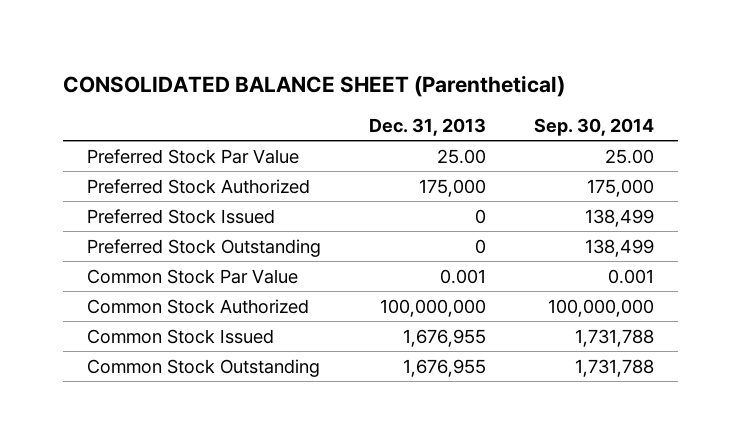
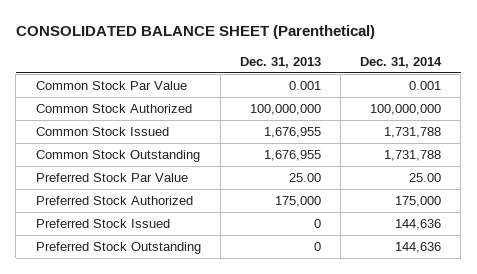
- | Dec. 31, 2013 | Sep. 30, 2014
+ | Dec. 31, 2013 | Dec. 31, 2014
moved down: Preferred Stock Par Value | 25.00 | 25.00
moved down: Preferred Stock Authorized | 175,000 | 175,000
moved down: Preferred Stock Issued | 0 | 144,636
moved down: Preferred Stock Outstanding | 0 | 144,636

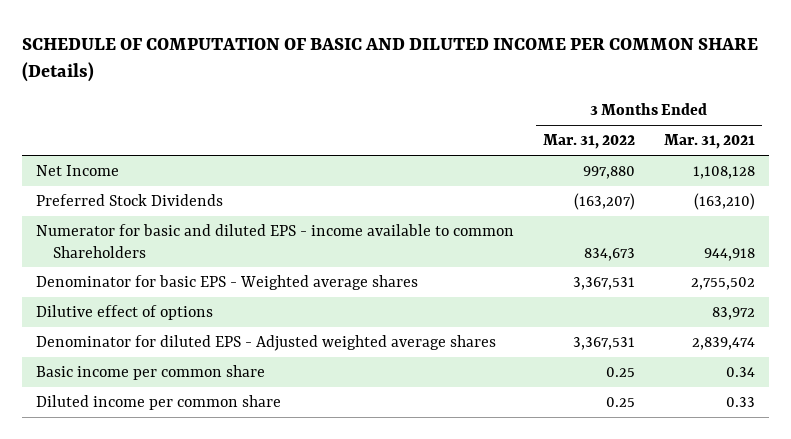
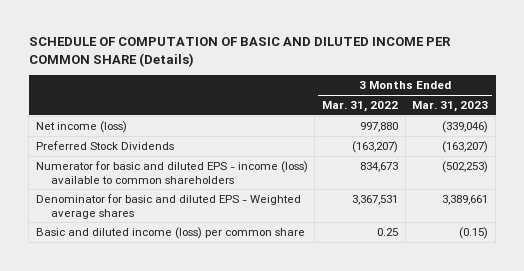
- | 3 Months Ended Mar. 31, 2022 | 3 Months Ended Mar. 31, 2021
+ | 3 Months Ended Mar. 31, 2022 | 3 Months Ended Mar. 31, 2023
- Net Income | 997,880 | 1,108,128
+ Net income (loss) | 997,880 | (339,046)
- Numerator for basic and diluted EPS - income available to common Shareholders | 834,673 | 944,918
- Denominator for basic EPS - Weighted average shares | 3,367,531 | 2,755,502
- Dilutive effect of options | | 83,972
- Denominator for diluted EPS - Adjusted weighted average shares | 3,367,531 | 2,839,474
- Basic income per common share | 0.25 | 0.34
- Diluted income per common share | 0.25 | 0.33
+ Numerator for basic and diluted EPS - income (loss) available to common shareholders | 834,673 | (502,253)
+ Denominator for basic and diluted EPS - Weighted average shares | 3,367,531 | 3,389,661
+ Basic and diluted income (loss) per common share | 0.25 | (0.15)

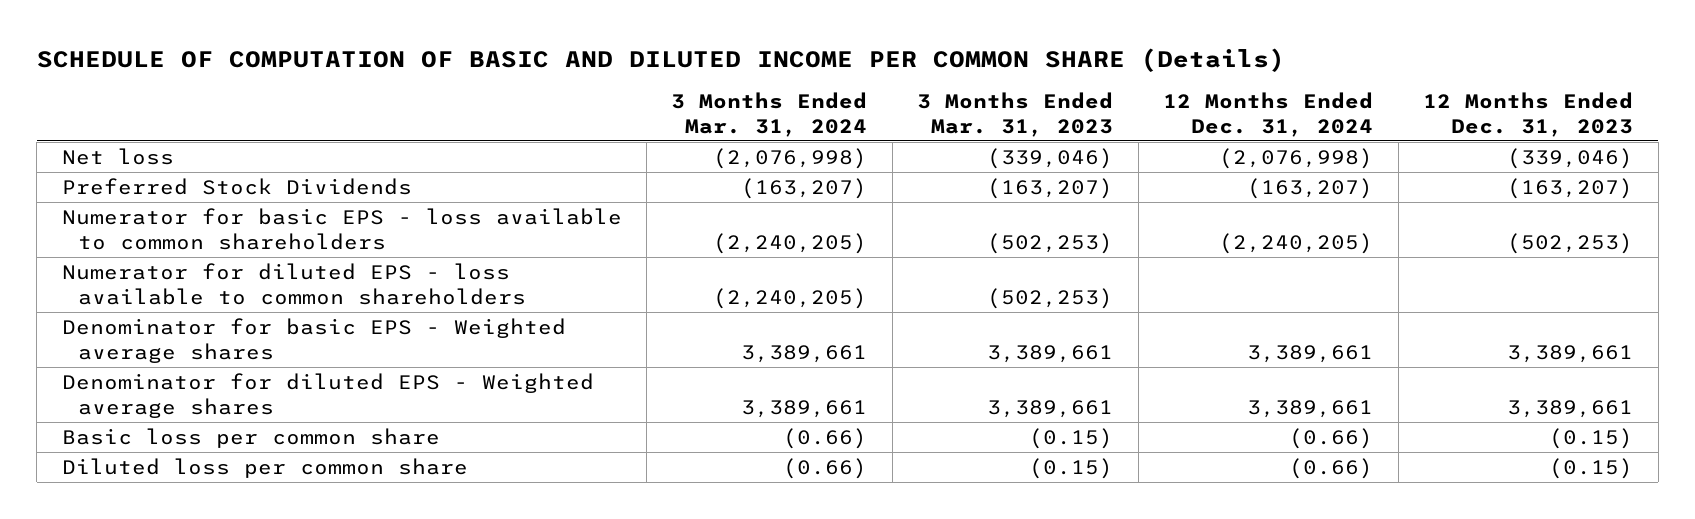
- | 3 Months Ended Mar. 31, 2022 | 3 Months Ended Mar. 31, 2023
+ | 3 Months Ended Mar. 31, 2024 | 3 Months Ended Mar. 31, 2023 | 12 Months Ended Dec. 31, 2024 | 12 Months Ended Dec. 31, 2023
- Net income (loss) | 997,880 | (339,046)
+ Net loss | (2,076,998) | (339,046) | (2,076,998) | (339,046)
- Numerator for basic and diluted EPS - income (loss) available to common shareholders | 834,673 | (502,253)
- Denominator for basic and diluted EPS - Weighted average shares | 3,367,531 | 3,389,661
- Basic and diluted income (loss) per common share | 0.25 | (0.15)
+ Numerator for basic EPS - loss available to common shareholders | (2,240,205) | (502,253) | (2,240,205) | (502,253)
+ Numerator for diluted EPS - loss available to common shareholders | (2,240,205) | (502,253) | |
+ Denominator for basic EPS - Weighted average shares | 3,389,661 | 3,389,661 | 3,389,661 | 3,389,661
+ Denominator for diluted EPS - Weighted average shares | 3,389,661 | 3,389,661 | 3,389,661 | 3,389,661
+ Basic loss per common share | (0.66) | (0.15) | (0.66) | (0.15)
+ Diluted loss per common share | (0.66) | (0.15) | (0.66) | (0.15)

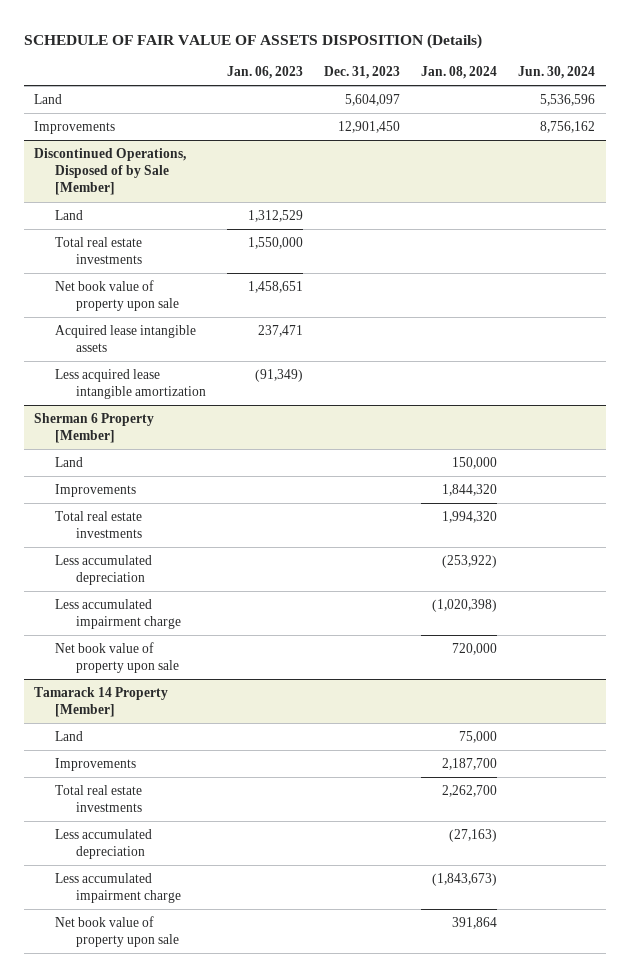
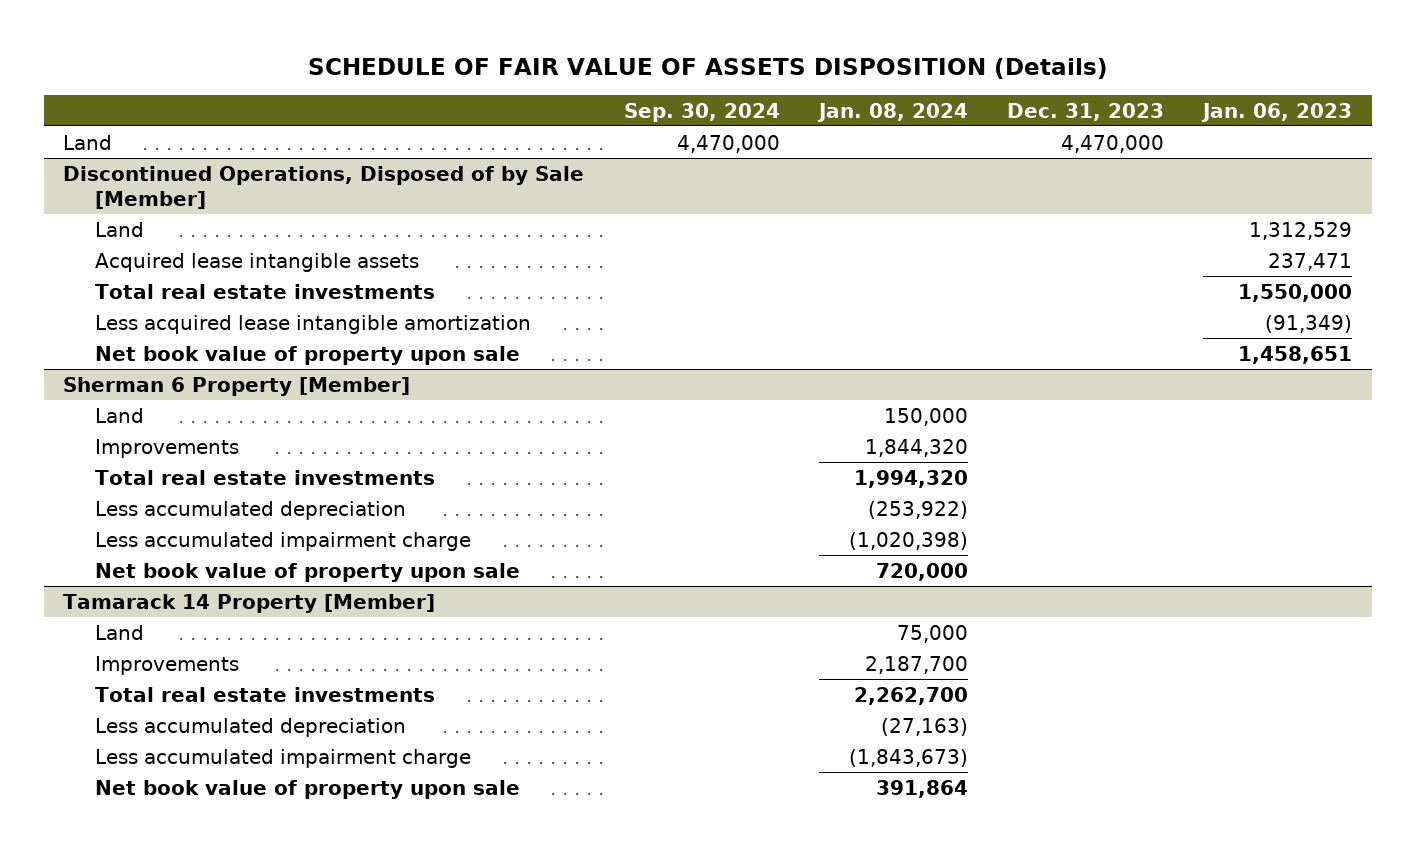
- | Jan. 06, 2023 | Dec. 31, 2023 | Jan. 08, 2024 | Jun. 30, 2024
+ | Sep. 30, 2024 | Jan. 08, 2024 | Dec. 31, 2023 | Jan. 06, 2023
- Land | | 5,604,097 | | 5,536,596
- Improvements | | 12,901,450 | | 8,756,162
+ Land | 4,470,000 | | 4,470,000 |
@ Discontinued Operations, Disposed of by Sale [Member]
moved down: Total real estate investments | | | | 1,550,000
moved down: Net book value of property upon sale | | | | 1,458,651

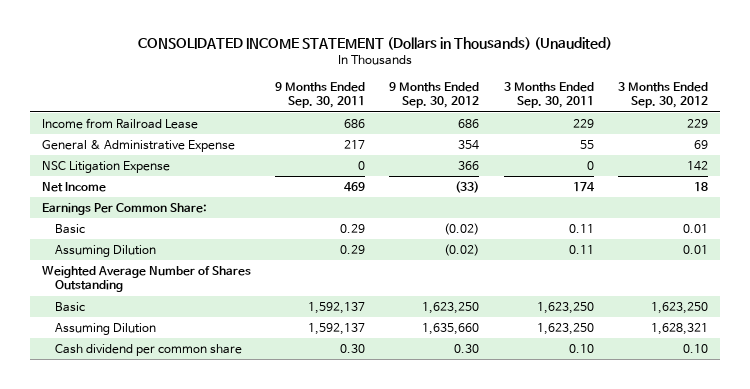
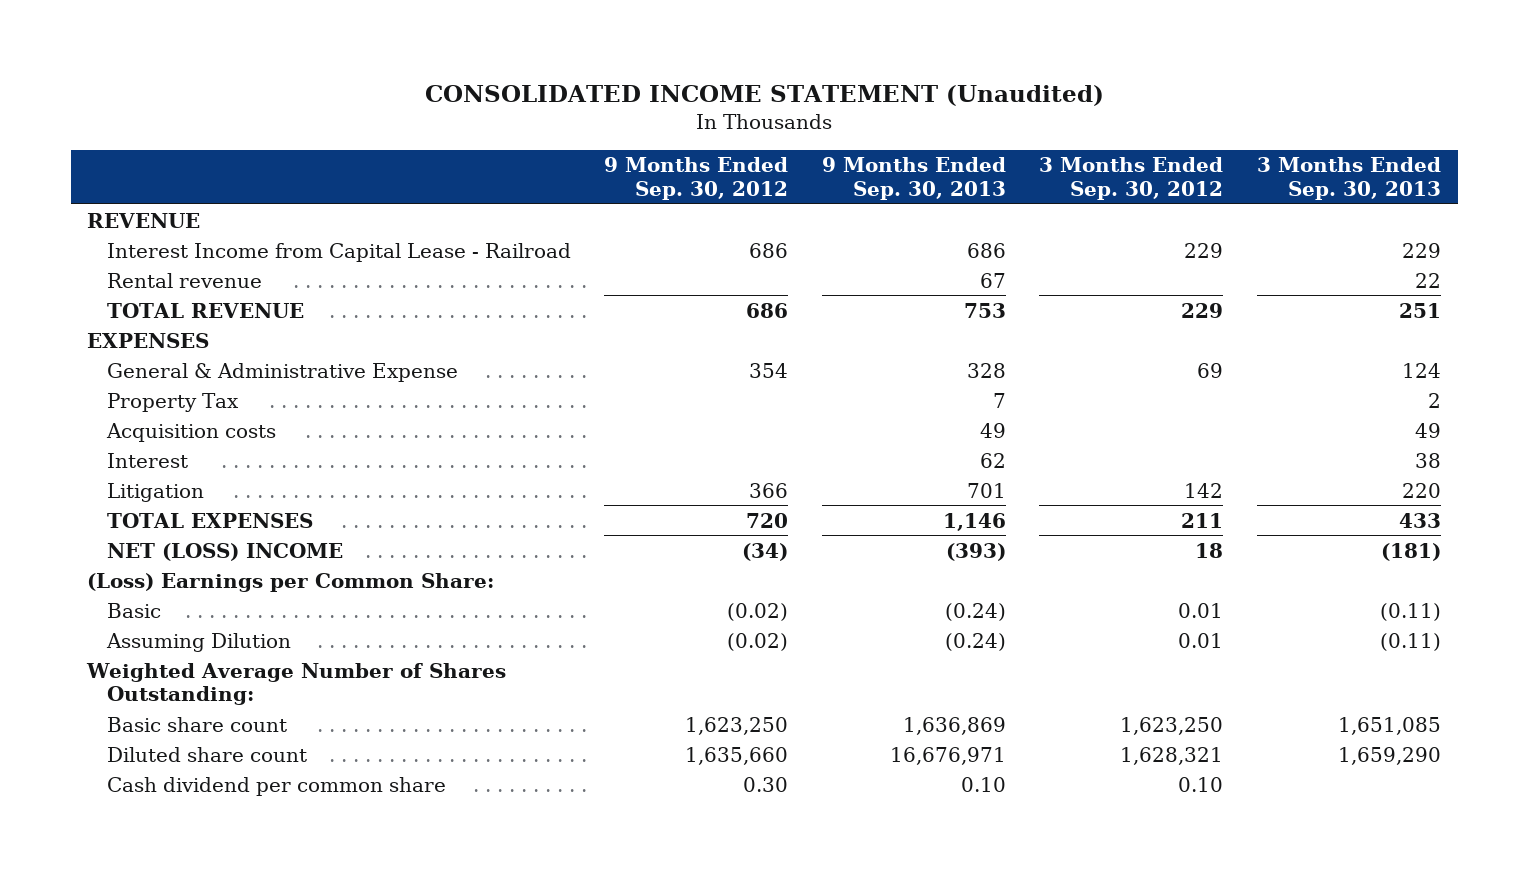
- CONSOLIDATED INCOME STATEMENT (Dollars in Thousands) (Unaudited)
+ CONSOLIDATED INCOME STATEMENT (Unaudited)
- | 9 Months Ended Sep. 30, 2011 | 9 Months Ended Sep. 30, 2012 | 3 Months Ended Sep. 30, 2011 | 3 Months Ended Sep. 30, 2012
+ | 9 Months Ended Sep. 30, 2012 | 9 Months Ended Sep. 30, 2013 | 3 Months Ended Sep. 30, 2012 | 3 Months Ended Sep. 30, 2013
- Income from Railroad Lease | 686 | 686 | 229 | 229
+ REVENUE
+ Interest Income from Capital Lease - Railroad | 686 | 686 | 229 | 229
+ Rental revenue | | 67 | | 22
+ TOTAL REVENUE | 686 | 753 | 229 | 251
+ EXPENSES
- NSC Litigation Expense | 0 | 366 | 0 | 142
- Net Income | 469 | (33) | 174 | 18
- Earnings Per Common Share:
+ Property Tax | | 7 | | 2
+ Acquisition costs | | 49 | | 49
+ Interest | | 62 | | 38
+ Litigation | 366 | 701 | 142 | 220
+ TOTAL EXPENSES | 720 | 1,146 | 211 | 433
+ NET (LOSS) INCOME | (34) | (393) | 18 | (181)
+ (Loss) Earnings per Common Share:
- Weighted Average Number of Shares Outstanding
- Basic | 1,592,137 | 1,623,250 | 1,623,250 | 1,623,250
- Assuming Dilution | 1,592,137 | 1,635,660 | 1,623,250 | 1,628,321
+ Weighted Average Number of Shares Outstanding:
+ Basic share count | 1,623,250 | 1,636,869 | 1,623,250 | 1,651,085
+ Diluted share count | 1,635,660 | 16,676,971 | 1,628,321 | 1,659,290

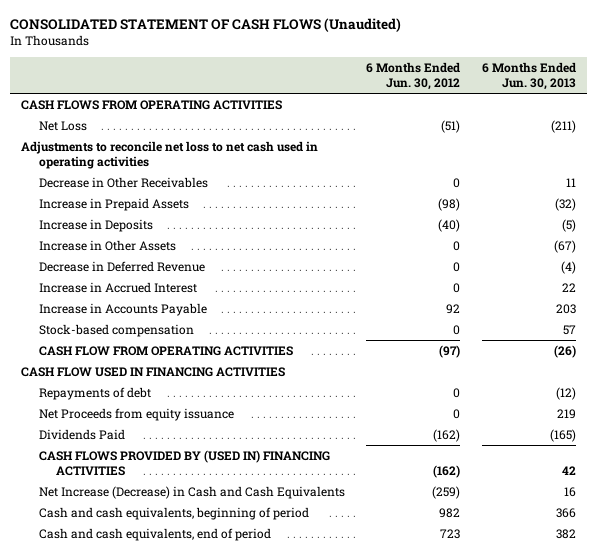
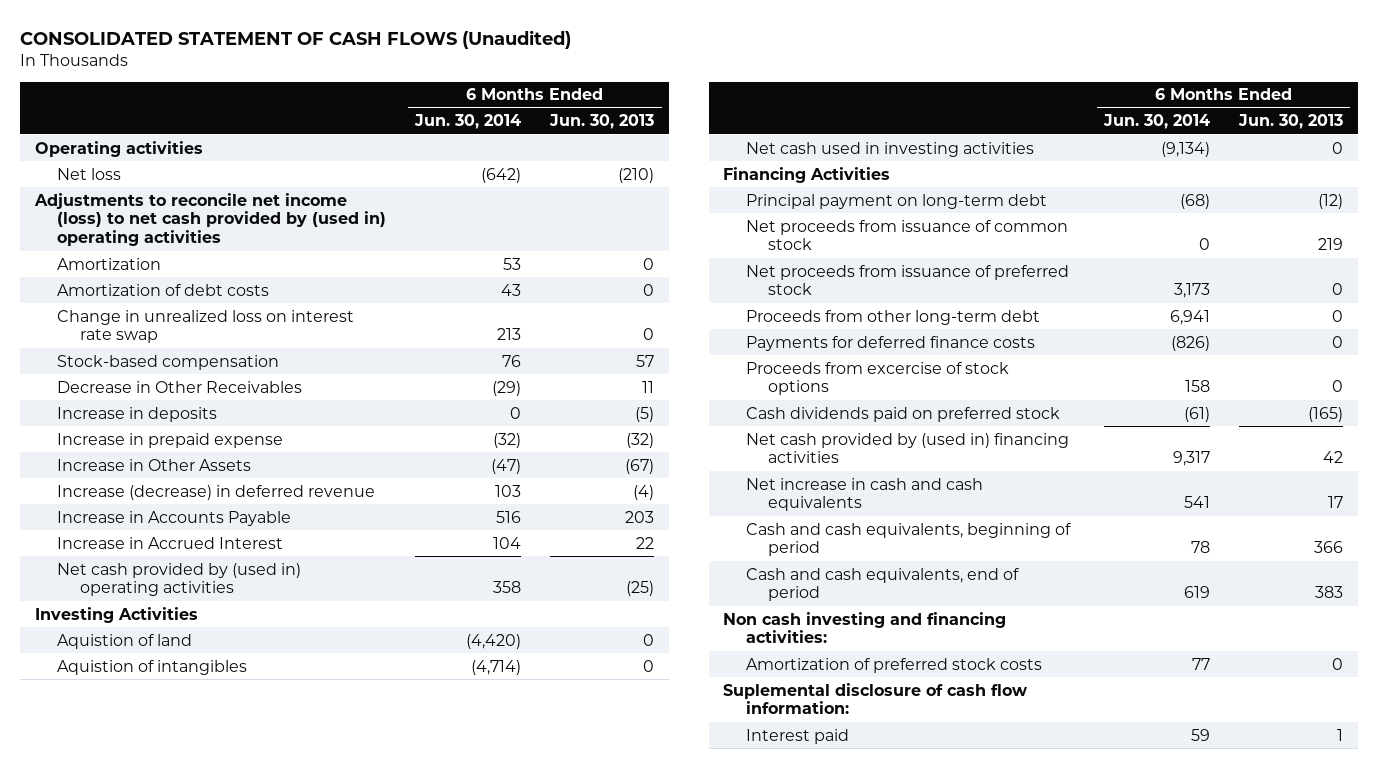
- | 6 Months Ended Jun. 30, 2012 | 6 Months Ended Jun. 30, 2013
+ | 6 Months Ended Jun. 30, 2014 | 6 Months Ended Jun. 30, 2013
- CASH FLOWS FROM OPERATING ACTIVITIES
- Net Loss | (51) | (211)
- Adjustments to reconcile net loss to net cash used in operating activities
+ Operating activities
+ Net loss | (642) | (210)
+ Adjustments to reconcile net income (loss) to net cash provided by (used in) operating activities
+ Amortization | 53 | 0
+ Amortization of debt costs | 43 | 0
+ Change in unrealized loss on interest rate swap | 213 | 0
moved up: Stock-based compensation | 76 | 57
- Increase in Prepaid Assets | (98) | (32)
- Increase in Deposits | (40) | (5)
+ Increase in deposits | 0 | (5)
+ Increase in prepaid expense | (32) | (32)
- Decrease in Deferred Revenue | 0 | (4)
+ Increase (decrease) in deferred revenue | 103 | (4)
- CASH FLOW FROM OPERATING ACTIVITIES | (97) | (26)
- CASH FLOW USED IN FINANCING ACTIVITIES
- Repayments of debt | 0 | (12)
- Net Proceeds from equity issuance | 0 | 219
- Dividends Paid | (162) | (165)
- CASH FLOWS PROVIDED BY (USED IN) FINANCING ACTIVITIES | (162) | 42
- Net Increase (Decrease) in Cash and Cash Equivalents | (259) | 16
moved down: Increase in Accrued Interest | 104 | 22
+ Net cash provided by (used in) operating activities | 358 | (25)
+ Investing Activities
+ Aquistion of land | (4,420) | 0
+ Aquistion of intangibles | (4,714) | 0
+ Net cash used in investing activities | (9,134) | 0
+ Financing Activities
+ Principal payment on long-term debt | (68) | (12)
+ Net proceeds from issuance of common stock | 0 | 219
+ Net proceeds from issuance of preferred stock | 3,173 | 0
+ Proceeds from other long-term debt | 6,941 | 0
+ Payments for deferred finance costs | (826) | 0
+ Proceeds from excercise of stock options | 158 | 0
+ Cash dividends paid on preferred stock | (61) | (165)
+ Net cash provided by (used in) financing activities | 9,317 | 42
+ Net increase in cash and cash equivalents | 541 | 17
- Cash and cash equivalents, end of period | 723 | 382
+ Cash and cash equivalents, end of period | 619 | 383
+ Non cash investing and financing activities:
+ Amortization of preferred stock costs | 77 | 0
+ Suplemental disclosure of cash flow information:
+ Interest paid | 59 | 1

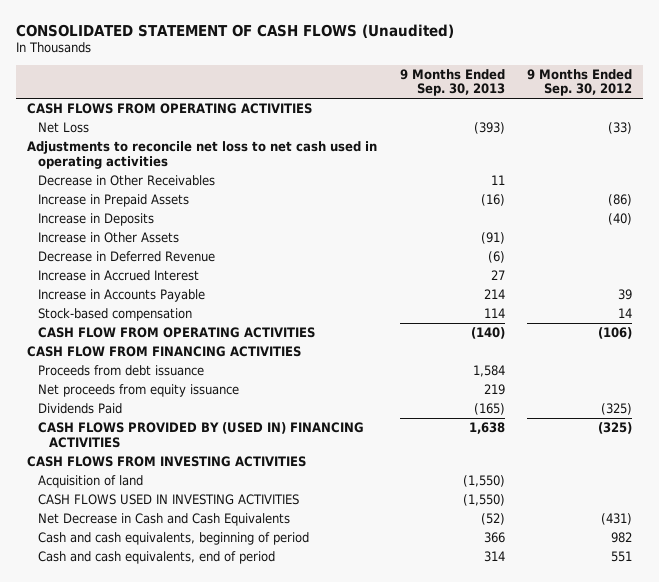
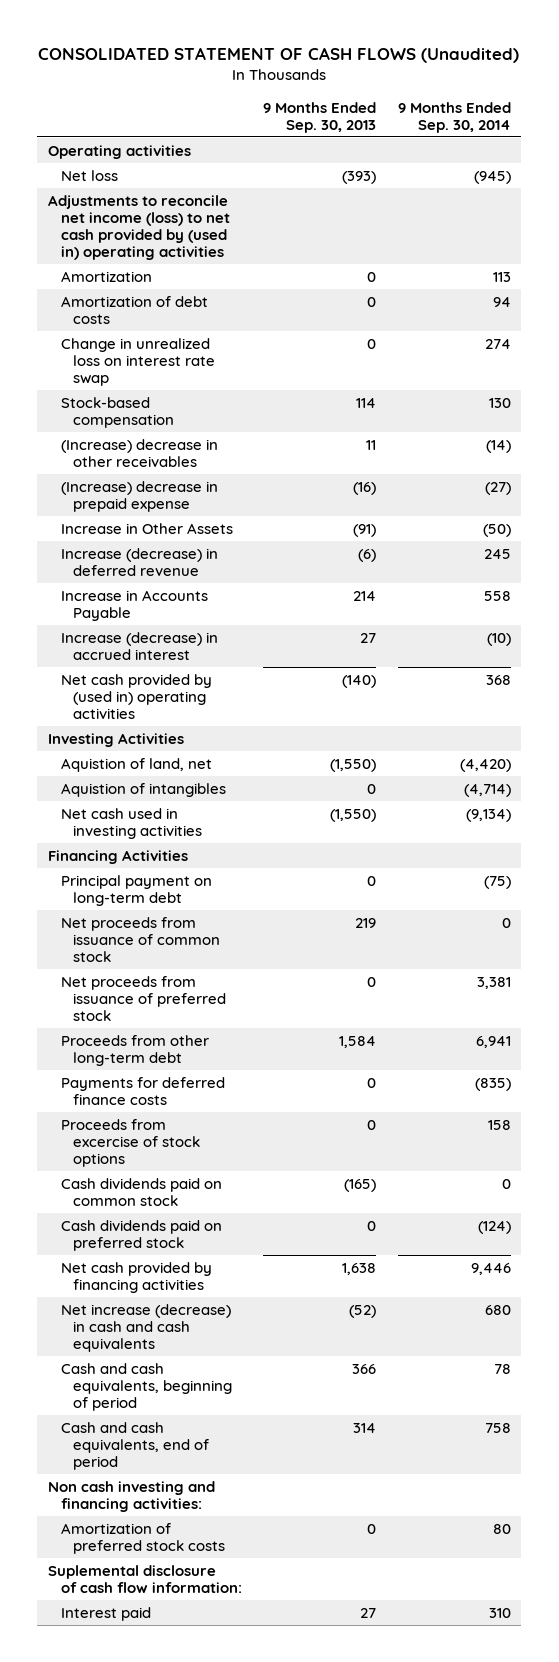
- | 9 Months Ended Sep. 30, 2013 | 9 Months Ended Sep. 30, 2012
+ | 9 Months Ended Sep. 30, 2013 | 9 Months Ended Sep. 30, 2014
- CASH FLOWS FROM OPERATING ACTIVITIES
- Net Loss | (393) | (33)
- Adjustments to reconcile net loss to net cash used in operating activities
- Decrease in Other Receivables | 11 |
- Increase in Prepaid Assets | (16) | (86)
- Increase in Deposits | | (40)
+ Operating activities
+ Net loss | (393) | (945)
+ Adjustments to reconcile net income (loss) to net cash provided by (used in) operating activities
+ Amortization | 0 | 113
+ Amortization of debt costs | 0 | 94
+ Change in unrealized loss on interest rate swap | 0 | 274
moved up: Stock-based compensation | 114 | 130
+ (Increase) decrease in other receivables | 11 | (14)
+ (Increase) decrease in prepaid expense | (16) | (27)
- Decrease in Deferred Revenue | (6) |
- Increase in Accrued Interest | 27 |
+ Increase (decrease) in deferred revenue | (6) | 245
- CASH FLOW FROM OPERATING ACTIVITIES | (140) | (106)
- CASH FLOW FROM FINANCING ACTIVITIES
- Proceeds from debt issuance | 1,584 |
- Net proceeds from equity issuance | 219 |
- Dividends Paid | (165) | (325)
- CASH FLOWS PROVIDED BY (USED IN) FINANCING ACTIVITIES | 1,638 | (325)
- CASH FLOWS FROM INVESTING ACTIVITIES
- Acquisition of land | (1,550) |
- CASH FLOWS USED IN INVESTING ACTIVITIES | (1,550) |
- Net Decrease in Cash and Cash Equivalents | (52) | (431)
+ Increase (decrease) in accrued interest | 27 | (10)
+ Net cash provided by (used in) operating activities | (140) | 368
+ Investing Activities
+ Aquistion of land, net | (1,550) | (4,420)
+ Aquistion of intangibles | 0 | (4,714)
+ Net cash used in investing activities | (1,550) | (9,134)
+ Financing Activities
+ Principal payment on long-term debt | 0 | (75)
+ Net proceeds from issuance of common stock | 219 | 0
+ Net proceeds from issuance of preferred stock | 0 | 3,381
+ Proceeds from other long-term debt | 1,584 | 6,941
+ Payments for deferred finance costs | 0 | (835)
+ Proceeds from excercise of stock options | 0 | 158
+ Cash dividends paid on common stock | (165) | 0
+ Cash dividends paid on preferred stock | 0 | (124)
+ Net cash provided by financing activities | 1,638 | 9,446
+ Net increase (decrease) in cash and cash equivalents | (52) | 680
+ Non cash investing and financing activities:
+ Amortization of preferred stock costs | 0 | 80
+ Suplemental disclosure of cash flow information:
+ Interest paid | 27 | 310

